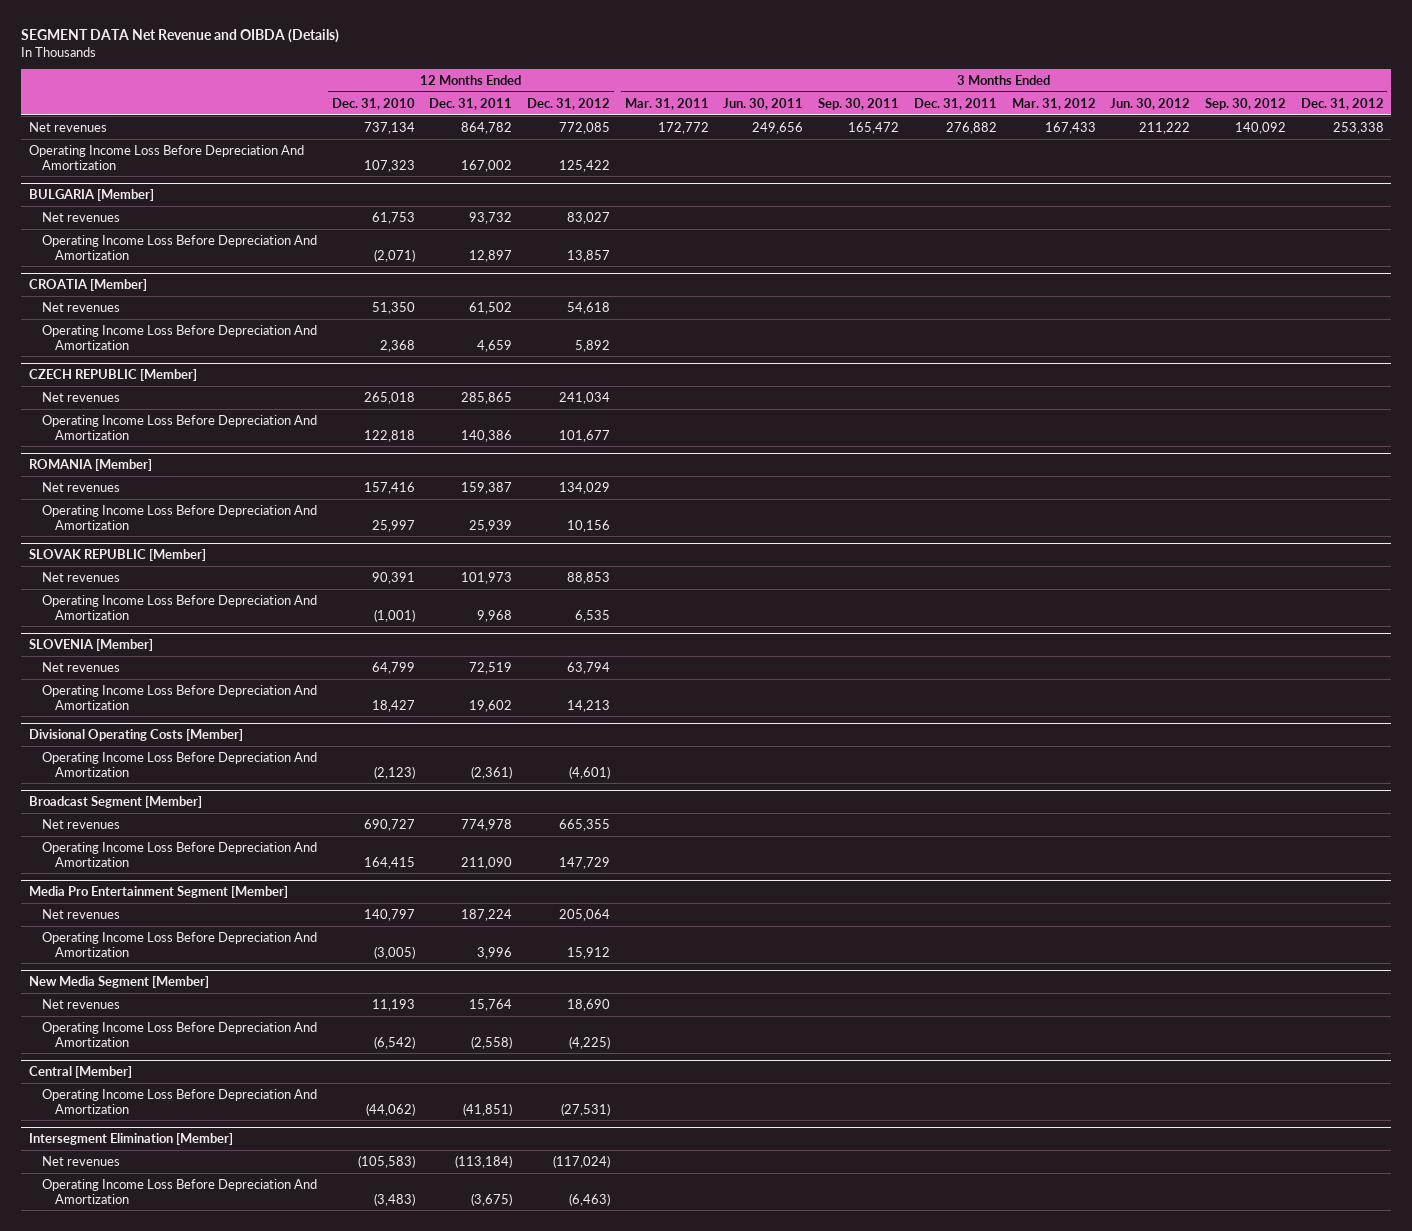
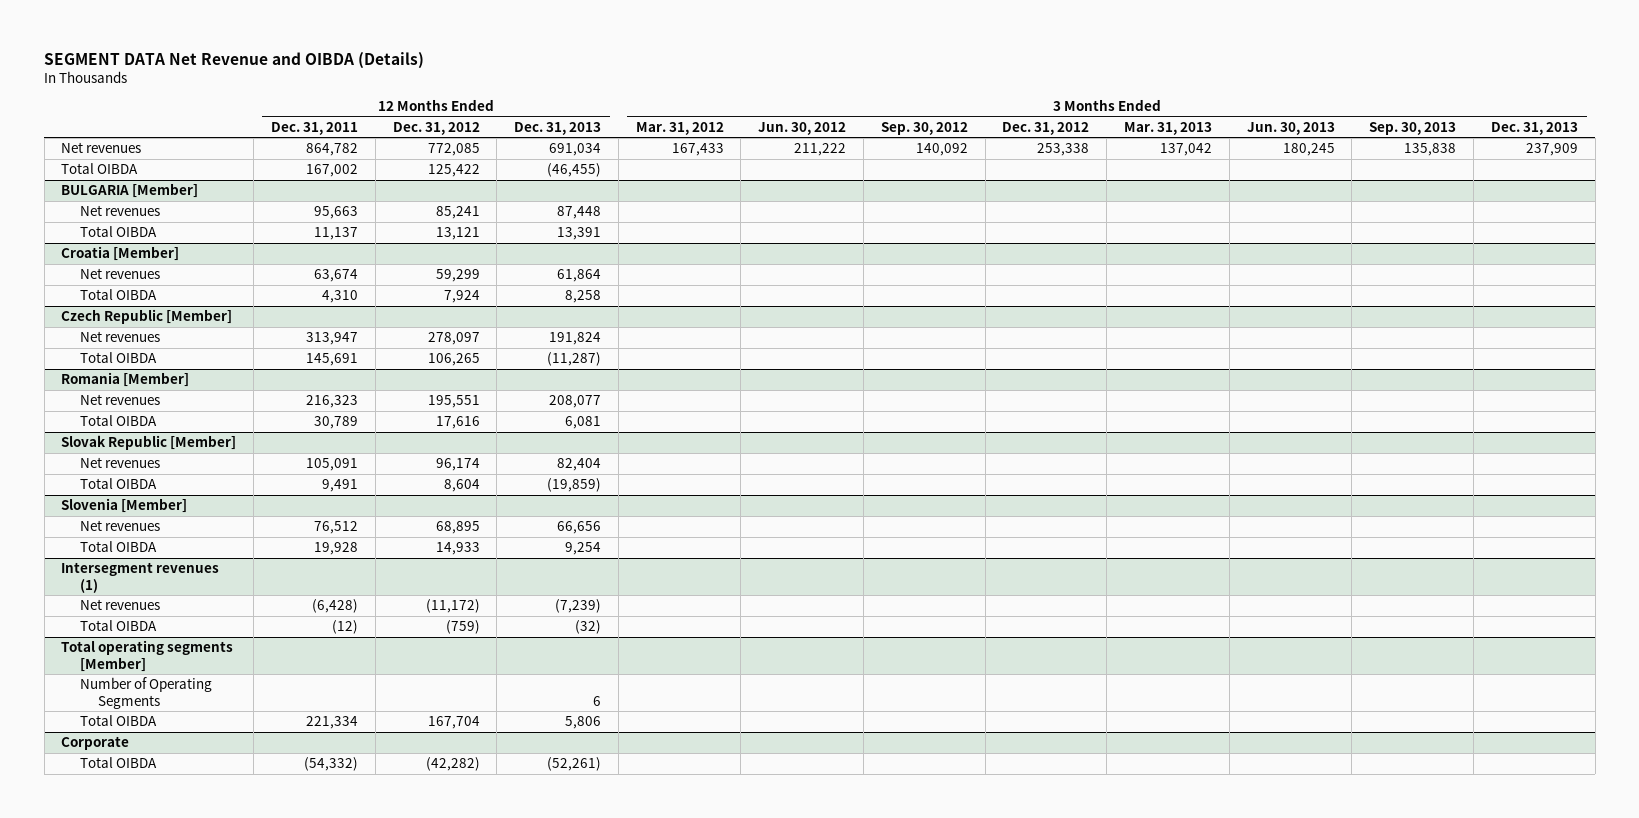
- | 12 Months Ended Dec. 31, 2010 | 12 Months Ended Dec. 31, 2011 | 12 Months Ended Dec. 31, 2012 | 3 Months Ended Mar. 31, 2011 | 3 Months Ended Jun. 30, 2011 | 3 Months Ended Sep. 30, 2011 | 3 Months Ended Dec. 31, 2011 | 3 Months Ended Mar. 31, 2012 | 3 Months Ended Jun. 30, 2012 | 3 Months Ended Sep. 30, 2012 | 3 Months Ended Dec. 31, 2012
+ | 12 Months Ended Dec. 31, 2011 | 12 Months Ended Dec. 31, 2012 | 12 Months Ended Dec. 31, 2013 | 3 Months Ended Mar. 31, 2012 | 3 Months Ended Jun. 30, 2012 | 3 Months Ended Sep. 30, 2012 | 3 Months Ended Dec. 31, 2012 | 3 Months Ended Mar. 31, 2013 | 3 Months Ended Jun. 30, 2013 | 3 Months Ended Sep. 30, 2013 | 3 Months Ended Dec. 31, 2013
- Operating Income Loss Before Depreciation And Amortization | 107,323 | 167,002 | 125,422 | | | | | | | |
+ Total OIBDA | 167,002 | 125,422 | (46,455) | | | | | | | |
@ BULGARIA [Member]
- Net revenues | 61,753 | 93,732 | 83,027 | | | | | | | |
- Operating Income Loss Before Depreciation And Amortization | (2,071) | 12,897 | 13,857 | | | | | | | |
- CROATIA [Member]
- Net revenues | 51,350 | 61,502 | 54,618 | | | | | | | |
- Operating Income Loss Before Depreciation And Amortization | 2,368 | 4,659 | 5,892 | | | | | | | |
- CZECH REPUBLIC [Member]
- Net revenues | 265,018 | 285,865 | 241,034 | | | | | | | |
- Operating Income Loss Before Depreciation And Amortization | 122,818 | 140,386 | 101,677 | | | | | | | |
- ROMANIA [Member]
- Net revenues | 157,416 | 159,387 | 134,029 | | | | | | | |
- Operating Income Loss Before Depreciation And Amortization | 25,997 | 25,939 | 10,156 | | | | | | | |
- SLOVAK REPUBLIC [Member]
- Net revenues | 90,391 | 101,973 | 88,853 | | | | | | | |
- Operating Income Loss Before Depreciation And Amortization | (1,001) | 9,968 | 6,535 | | | | | | | |
- SLOVENIA [Member]
- Net revenues | 64,799 | 72,519 | 63,794 | | | | | | | |
- Operating Income Loss Before Depreciation And Amortization | 18,427 | 19,602 | 14,213 | | | | | | | |
- Divisional Operating Costs [Member]
- Operating Income Loss Before Depreciation And Amortization | (2,123) | (2,361) | (4,601) | | | | | | | |
- Broadcast Segment [Member]
- Net revenues | 690,727 | 774,978 | 665,355 | | | | | | | |
- Operating Income Loss Before Depreciation And Amortization | 164,415 | 211,090 | 147,729 | | | | | | | |
- Media Pro Entertainment Segment [Member]
- Net revenues | 140,797 | 187,224 | 205,064 | | | | | | | |
- Operating Income Loss Before Depreciation And Amortization | (3,005) | 3,996 | 15,912 | | | | | | | |
- New Media Segment [Member]
- Net revenues | 11,193 | 15,764 | 18,690 | | | | | | | |
- Operating Income Loss Before Depreciation And Amortization | (6,542) | (2,558) | (4,225) | | | | | | | |
- Central [Member]
- Operating Income Loss Before Depreciation And Amortization | (44,062) | (41,851) | (27,531) | | | | | | | |
- Intersegment Elimination [Member]
- Net revenues | (105,583) | (113,184) | (117,024) | | | | | | | |
- Operating Income Loss Before Depreciation And Amortization | (3,483) | (3,675) | (6,463) | | | | | | | |
@ BULGARIA [Member]
+ Net revenues | 95,663 | 85,241 | 87,448 | | | | | | | |
+ Total OIBDA | 11,137 | 13,121 | 13,391 | | | | | | | |
+ Croatia [Member]
+ Net revenues | 63,674 | 59,299 | 61,864 | | | | | | | |
+ Total OIBDA | 4,310 | 7,924 | 8,258 | | | | | | | |
+ Czech Republic [Member]
+ Net revenues | 313,947 | 278,097 | 191,824 | | | | | | | |
+ Total OIBDA | 145,691 | 106,265 | (11,287) | | | | | | | |
+ Romania [Member]
+ Net revenues | 216,323 | 195,551 | 208,077 | | | | | | | |
+ Total OIBDA | 30,789 | 17,616 | 6,081 | | | | | | | |
+ Slovak Republic [Member]
+ Net revenues | 105,091 | 96,174 | 82,404 | | | | | | | |
+ Total OIBDA | 9,491 | 8,604 | (19,859) | | | | | | | |
+ Slovenia [Member]
+ Net revenues | 76,512 | 68,895 | 66,656 | | | | | | | |
+ Total OIBDA | 19,928 | 14,933 | 9,254 | | | | | | | |
+ Intersegment revenues (1)
+ Net revenues | (6,428) | (11,172) | (7,239) | | | | | | | |
+ Total OIBDA | (12) | (759) | (32) | | | | | | | |
+ Total operating segments [Member]
+ Number of Operating Segments | | | 6 | | | | | | | |
+ Total OIBDA | 221,334 | 167,704 | 5,806 | | | | | | | |
+ Corporate
+ Total OIBDA | (54,332) | (42,282) | (52,261) | | | | | | | |

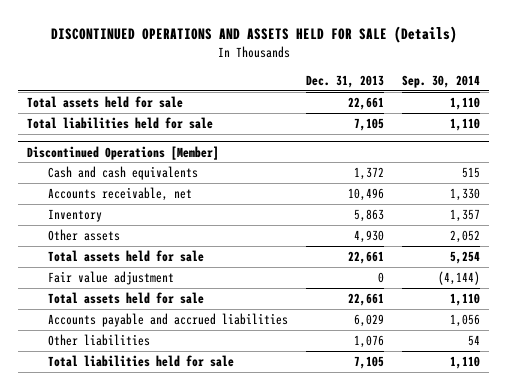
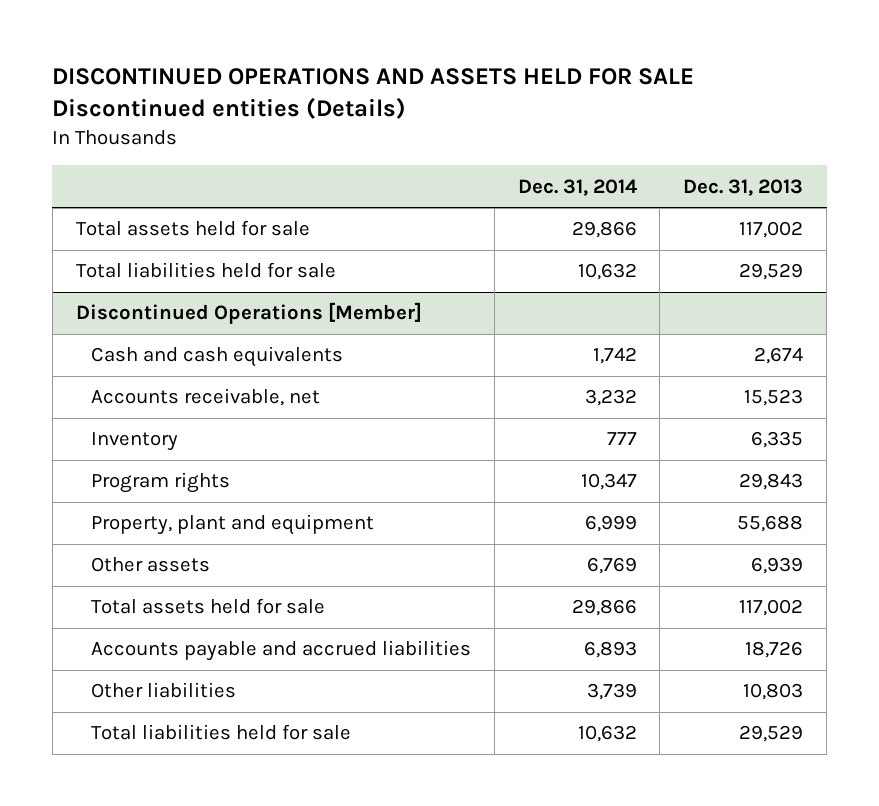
- DISCONTINUED OPERATIONS AND ASSETS HELD FOR SALE (Details)
+ DISCONTINUED OPERATIONS AND ASSETS HELD FOR SALE Discontinued entities (Details)
- | Dec. 31, 2013 | Sep. 30, 2014
+ | Dec. 31, 2014 | Dec. 31, 2013
- Total assets held for sale | 22,661 | 1,110
- Total liabilities held for sale | 7,105 | 1,110
+ Total assets held for sale | 29,866 | 117,002
+ Total liabilities held for sale | 10,632 | 29,529
@ Discontinued Operations [Member]
- Cash and cash equivalents | 1,372 | 515
- Accounts receivable, net | 10,496 | 1,330
- Inventory | 5,863 | 1,357
- Other assets | 4,930 | 2,052
- Total assets held for sale | 22,661 | 5,254
- Fair value adjustment | 0 | (4,144)
- Total assets held for sale | 22,661 | 1,110
- Accounts payable and accrued liabilities | 6,029 | 1,056
- Other liabilities | 1,076 | 54
- Total liabilities held for sale | 7,105 | 1,110
+ Cash and cash equivalents | 1,742 | 2,674
+ Accounts receivable, net | 3,232 | 15,523
+ Inventory | 777 | 6,335
+ Program rights | 10,347 | 29,843
+ Property, plant and equipment | 6,999 | 55,688
+ Other assets | 6,769 | 6,939
+ Total assets held for sale | 29,866 | 117,002
+ Accounts payable and accrued liabilities | 6,893 | 18,726
+ Other liabilities | 3,739 | 10,803
+ Total liabilities held for sale | 10,632 | 29,529

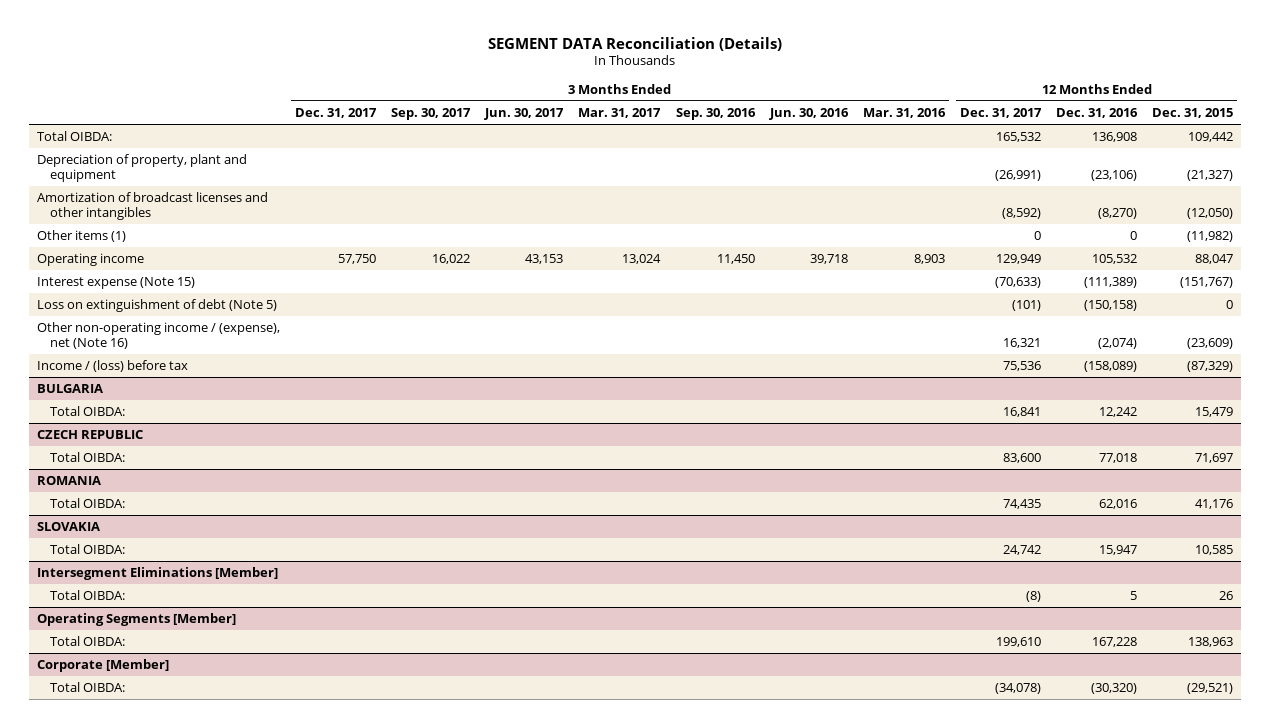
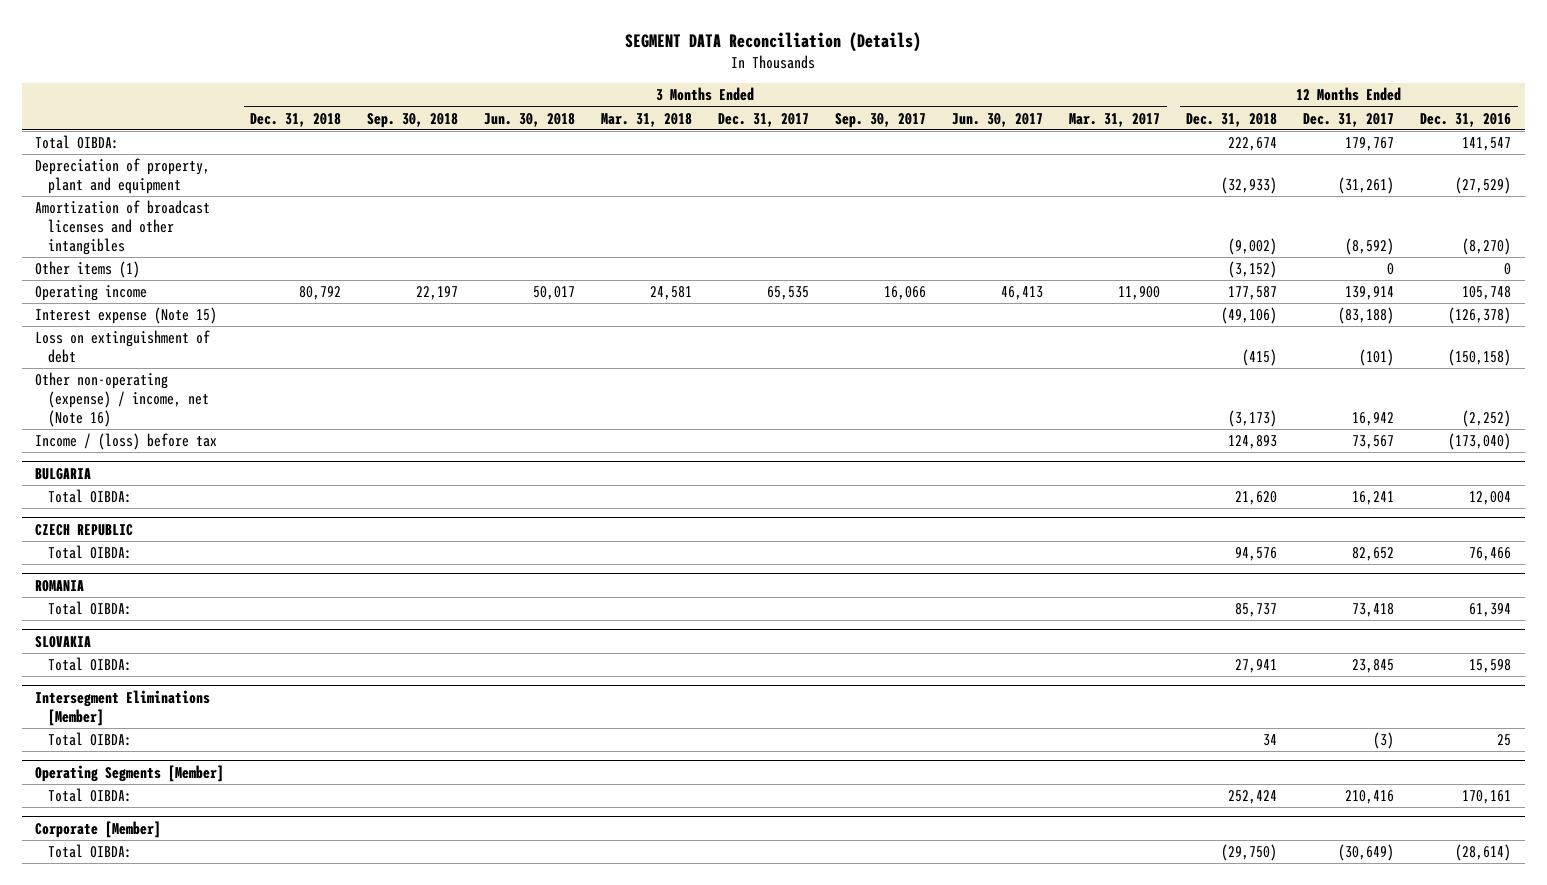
- | 3 Months Ended Dec. 31, 2017 | 3 Months Ended Sep. 30, 2017 | 3 Months Ended Jun. 30, 2017 | 3 Months Ended Mar. 31, 2017 | 3 Months Ended Sep. 30, 2016 | 3 Months Ended Jun. 30, 2016 | 3 Months Ended Mar. 31, 2016 | 12 Months Ended Dec. 31, 2017 | 12 Months Ended Dec. 31, 2016 | 12 Months Ended Dec. 31, 2015
+ | 3 Months Ended Dec. 31, 2018 | 3 Months Ended Sep. 30, 2018 | 3 Months Ended Jun. 30, 2018 | 3 Months Ended Mar. 31, 2018 | 3 Months Ended Dec. 31, 2017 | 3 Months Ended Sep. 30, 2017 | 3 Months Ended Jun. 30, 2017 | 3 Months Ended Mar. 31, 2017 | 12 Months Ended Dec. 31, 2018 | 12 Months Ended Dec. 31, 2017 | 12 Months Ended Dec. 31, 2016
- Total OIBDA: | | | | | | | | 165,532 | 136,908 | 109,442
- Depreciation of property, plant and equipment | | | | | | | | (26,991) | (23,106) | (21,327)
+ Total OIBDA: | | | | | | | | | 222,674 | 179,767 | 141,547
+ Depreciation of property, plant and equipment | | | | | | | | | (32,933) | (31,261) | (27,529)
- Operating income | 57,750 | 16,022 | 43,153 | 13,024 | 11,450 | 39,718 | 8,903 | 129,949 | 105,532 | 88,047
- Interest expense (Note 15) | | | | | | | | (70,633) | (111,389) | (151,767)
- Loss on extinguishment of debt (Note 5) | | | | | | | | (101) | (150,158) | 0
- Other non-operating income / (expense), net (Note 16) | | | | | | | | 16,321 | (2,074) | (23,609)
- Income / (loss) before tax | | | | | | | | 75,536 | (158,089) | (87,329)
+ Operating income | 80,792 | 22,197 | 50,017 | 24,581 | 65,535 | 16,066 | 46,413 | 11,900 | 177,587 | 139,914 | 105,748
+ Interest expense (Note 15) | | | | | | | | | (49,106) | (83,188) | (126,378)
+ Loss on extinguishment of debt | | | | | | | | | (415) | (101) | (150,158)
+ Other non-operating (expense) / income, net (Note 16) | | | | | | | | | (3,173) | 16,942 | (2,252)
+ Income / (loss) before tax | | | | | | | | | 124,893 | 73,567 | (173,040)
@ BULGARIA
- Total OIBDA: | | | | | | | | 16,841 | 12,242 | 15,479
+ Total OIBDA: | | | | | | | | | 21,620 | 16,241 | 12,004
@ CZECH REPUBLIC
- Total OIBDA: | | | | | | | | 83,600 | 77,018 | 71,697
+ Total OIBDA: | | | | | | | | | 94,576 | 82,652 | 76,466
@ ROMANIA
- Total OIBDA: | | | | | | | | 74,435 | 62,016 | 41,176
+ Total OIBDA: | | | | | | | | | 85,737 | 73,418 | 61,394
@ SLOVAKIA
- Total OIBDA: | | | | | | | | 24,742 | 15,947 | 10,585
+ Total OIBDA: | | | | | | | | | 27,941 | 23,845 | 15,598
@ Intersegment Eliminations [Member]
- Total OIBDA: | | | | | | | | (8) | 5 | 26
+ Total OIBDA: | | | | | | | | | 34 | (3) | 25
@ Operating Segments [Member]
- Total OIBDA: | | | | | | | | 199,610 | 167,228 | 138,963
+ Total OIBDA: | | | | | | | | | 252,424 | 210,416 | 170,161
@ Corporate [Member]
- Total OIBDA: | | | | | | | | (34,078) | (30,320) | (29,521)
+ Total OIBDA: | | | | | | | | | (29,750) | (30,649) | (28,614)

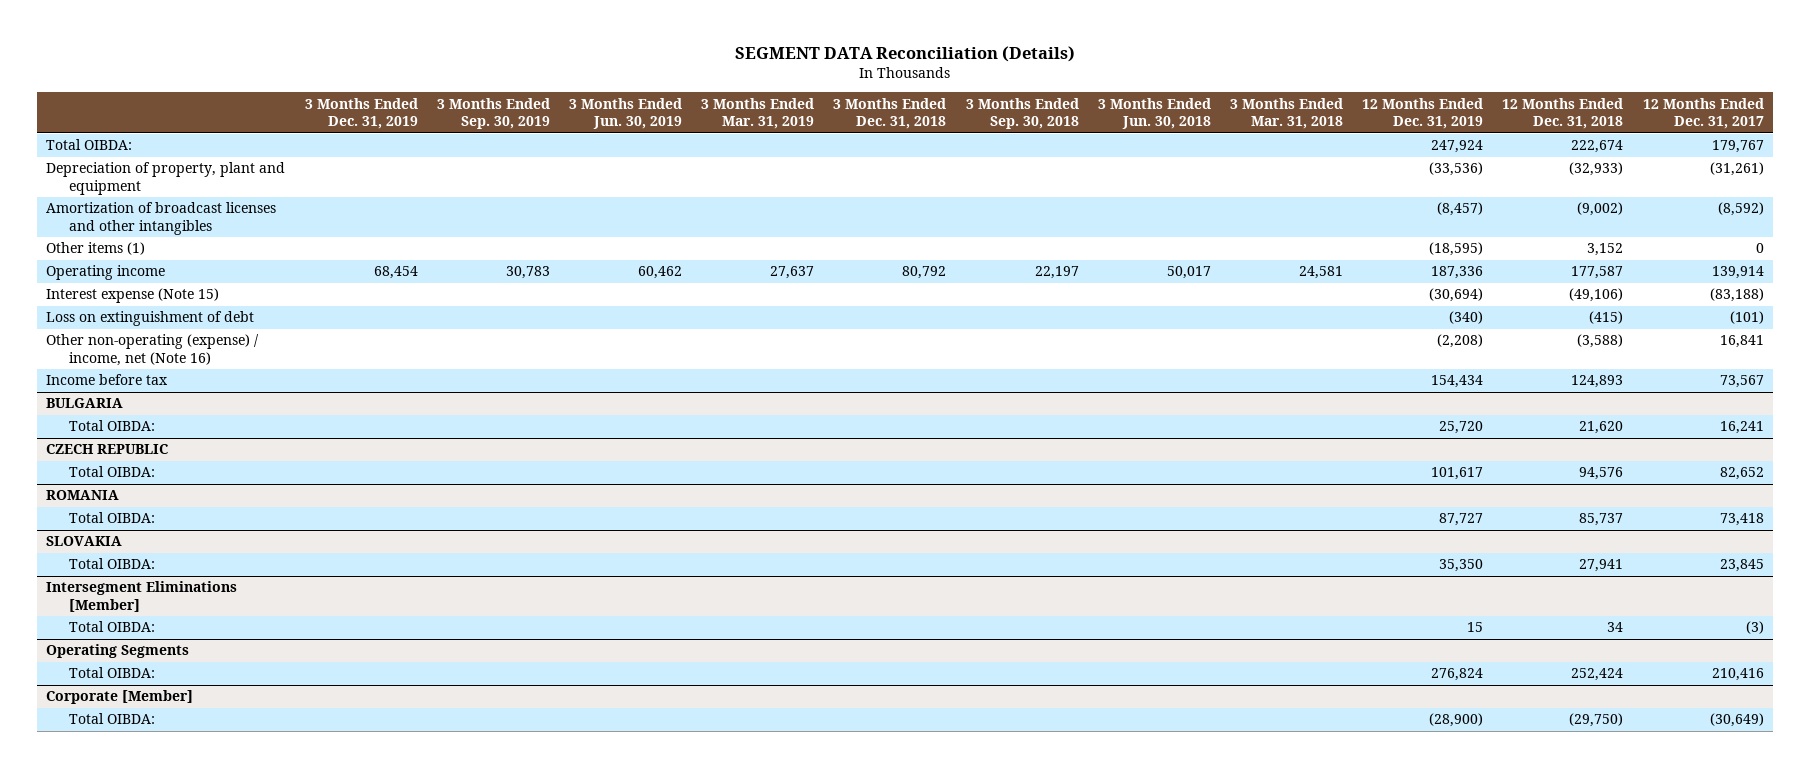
- | 3 Months Ended Dec. 31, 2018 | 3 Months Ended Sep. 30, 2018 | 3 Months Ended Jun. 30, 2018 | 3 Months Ended Mar. 31, 2018 | 3 Months Ended Dec. 31, 2017 | 3 Months Ended Sep. 30, 2017 | 3 Months Ended Jun. 30, 2017 | 3 Months Ended Mar. 31, 2017 | 12 Months Ended Dec. 31, 2018 | 12 Months Ended Dec. 31, 2017 | 12 Months Ended Dec. 31, 2016
+ | 3 Months Ended Dec. 31, 2019 | 3 Months Ended Sep. 30, 2019 | 3 Months Ended Jun. 30, 2019 | 3 Months Ended Mar. 31, 2019 | 3 Months Ended Dec. 31, 2018 | 3 Months Ended Sep. 30, 2018 | 3 Months Ended Jun. 30, 2018 | 3 Months Ended Mar. 31, 2018 | 12 Months Ended Dec. 31, 2019 | 12 Months Ended Dec. 31, 2018 | 12 Months Ended Dec. 31, 2017
- Other items (1) | | | | | | | | | (3,152) | 0 | 0
+ Other items (1) | | | | | | | | | (18,595) | 3,152 | 0
- Other non-operating (expense) / income, net (Note 16) | | | | | | | | | (3,173) | 16,942 | (2,252)
- Income / (loss) before tax | | | | | | | | | 124,893 | 73,567 | (173,040)
+ Other non-operating (expense) / income, net (Note 16) | | | | | | | | | (2,208) | (3,588) | 16,841
+ Income before tax | | | | | | | | | 154,434 | 124,893 | 73,567
- Operating Segments [Member]
+ Operating Segments

